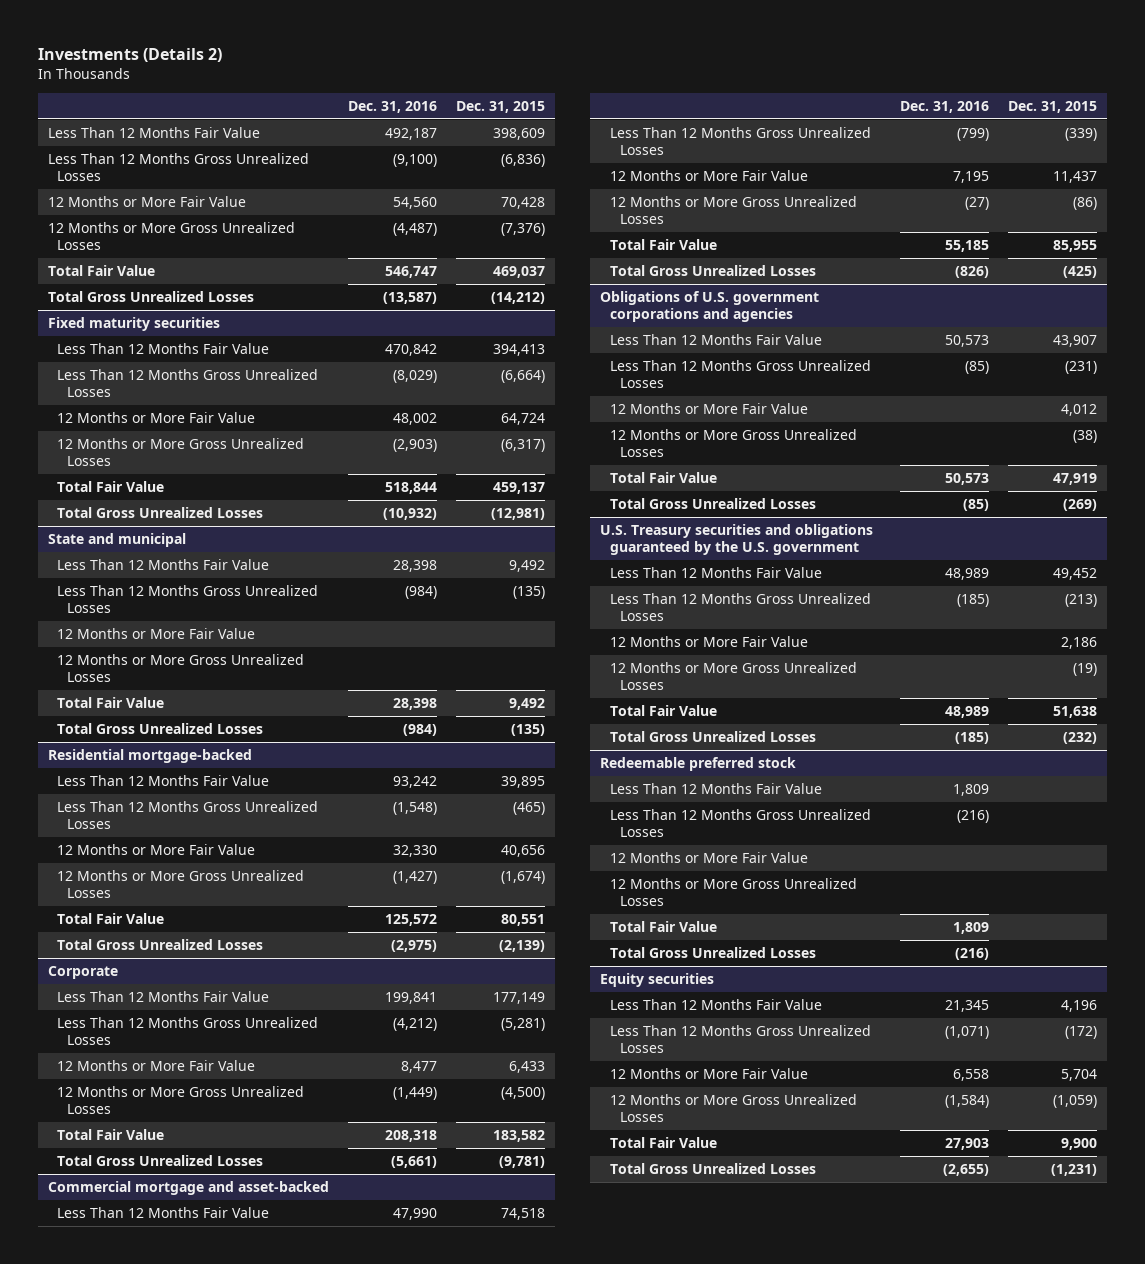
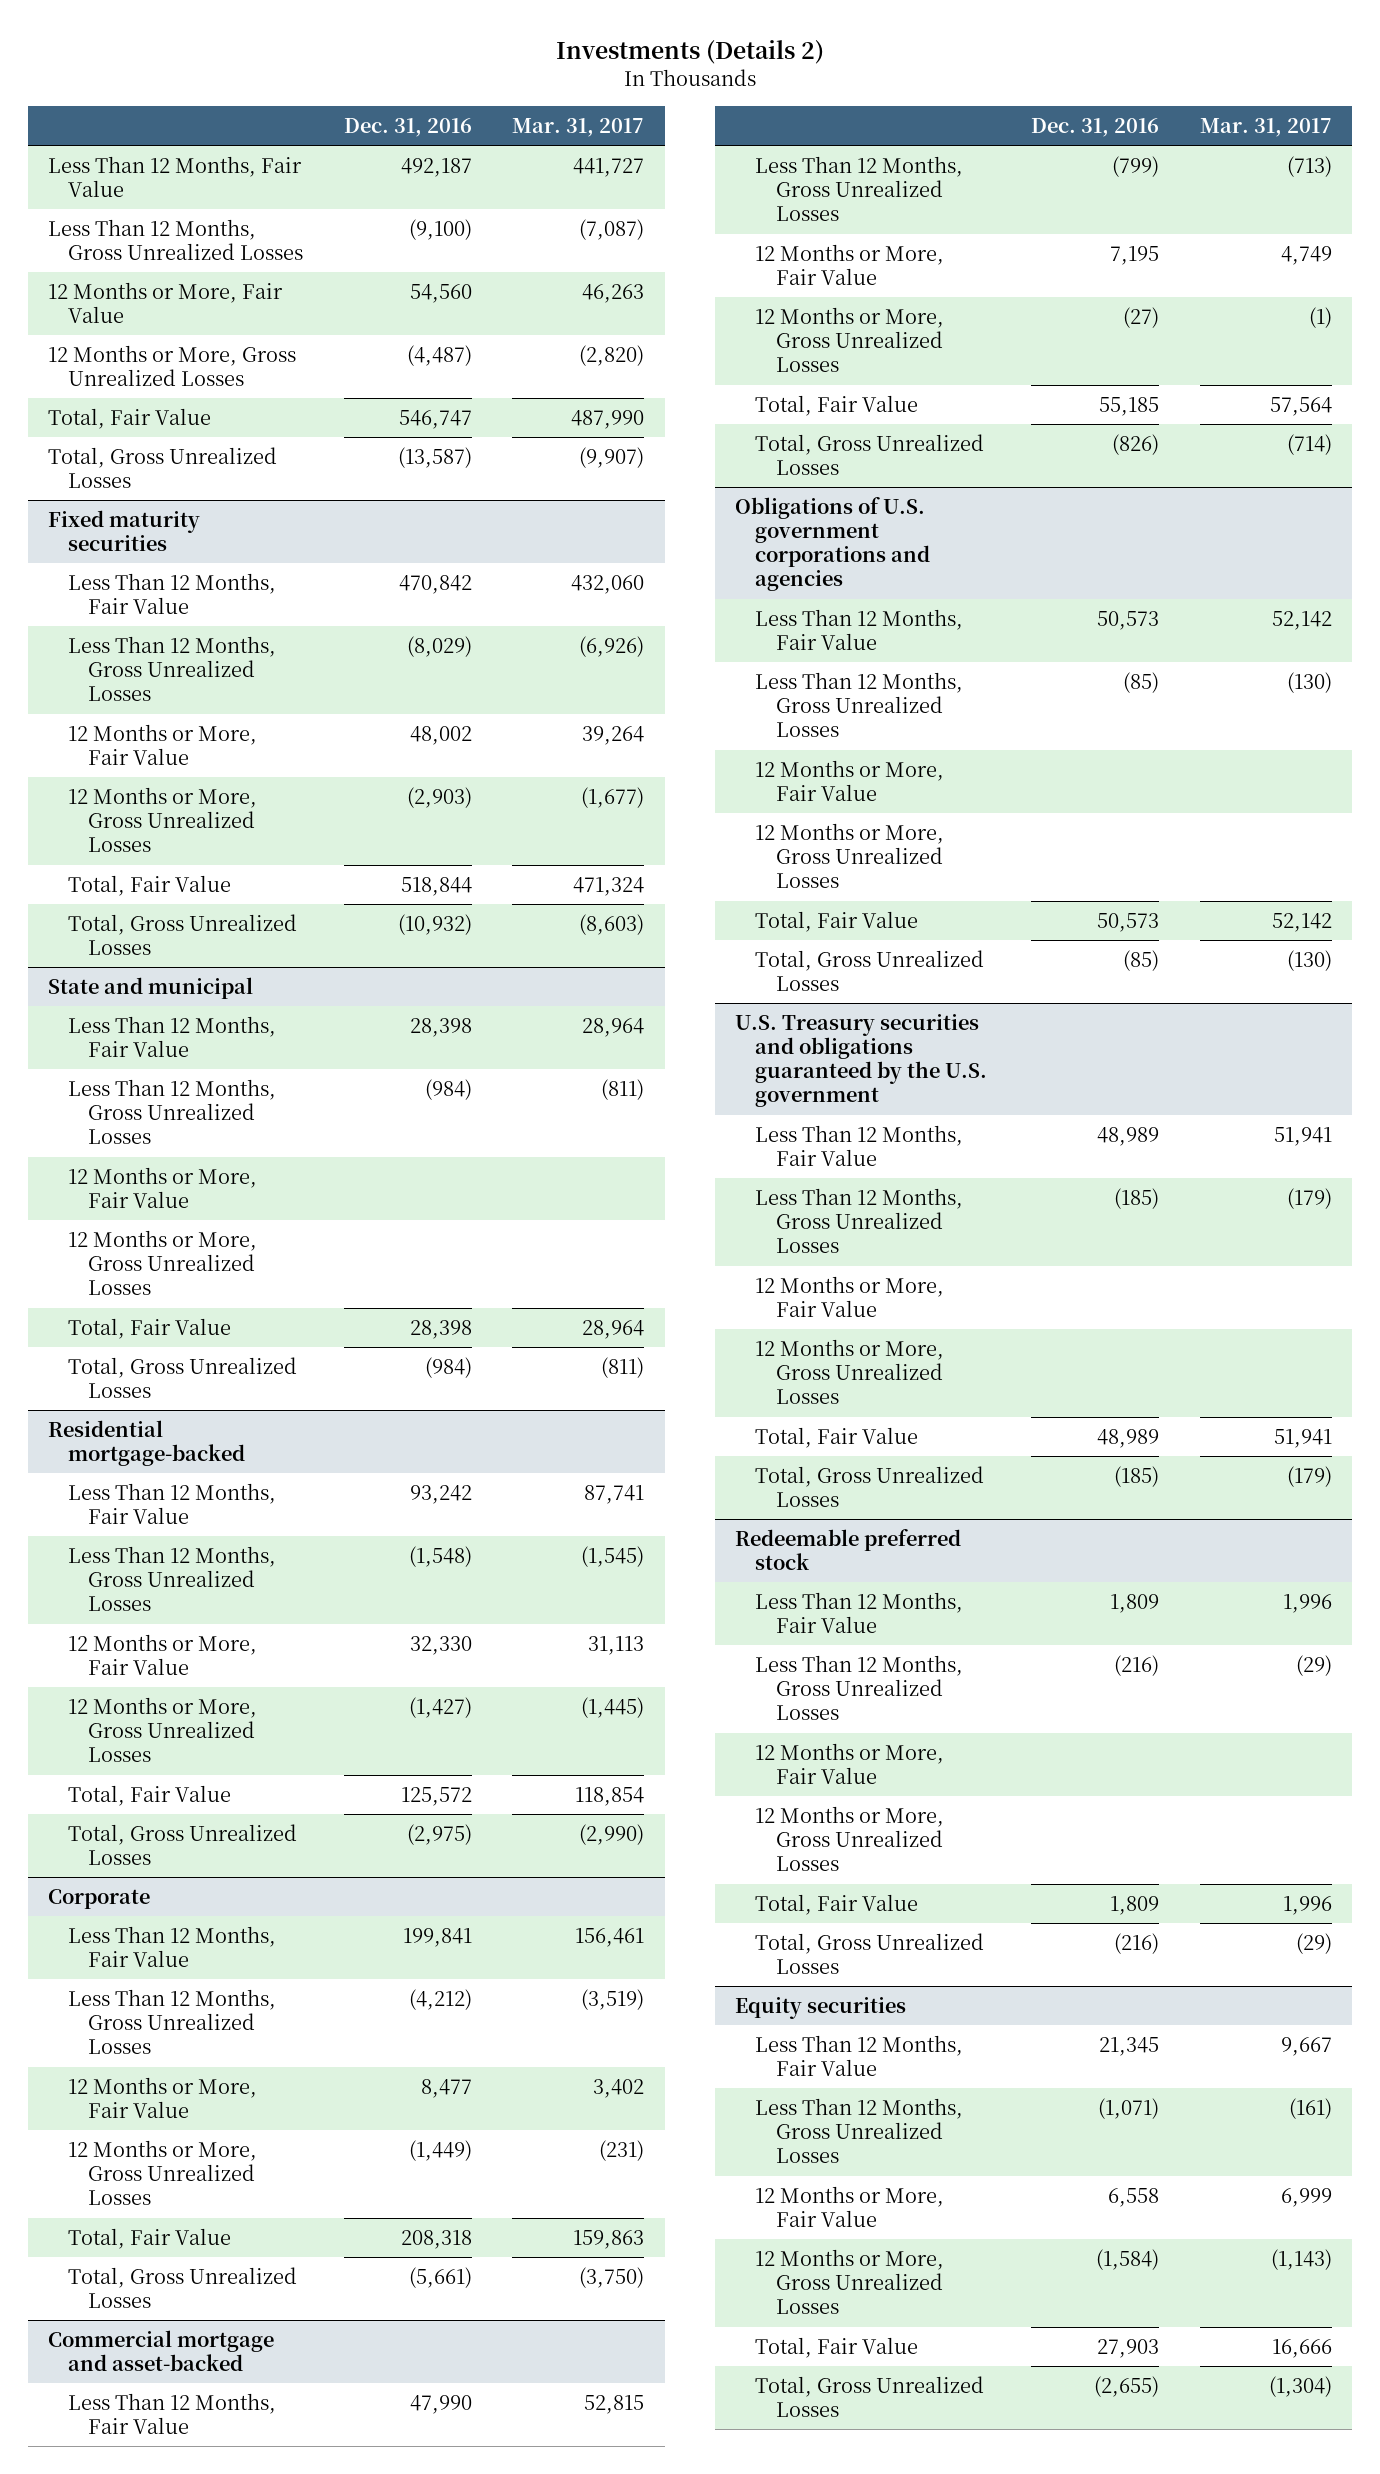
- | Dec. 31, 2016 | Dec. 31, 2015
+ | Dec. 31, 2016 | Mar. 31, 2017
- Less Than 12 Months Fair Value | 492,187 | 398,609
- Less Than 12 Months Gross Unrealized Losses | (9,100) | (6,836)
- 12 Months or More Fair Value | 54,560 | 70,428
- 12 Months or More Gross Unrealized Losses | (4,487) | (7,376)
- Total Fair Value | 546,747 | 469,037
- Total Gross Unrealized Losses | (13,587) | (14,212)
+ Less Than 12 Months, Fair Value | 492,187 | 441,727
+ Less Than 12 Months, Gross Unrealized Losses | (9,100) | (7,087)
+ 12 Months or More, Fair Value | 54,560 | 46,263
+ 12 Months or More, Gross Unrealized Losses | (4,487) | (2,820)
+ Total, Fair Value | 546,747 | 487,990
+ Total, Gross Unrealized Losses | (13,587) | (9,907)
@ Fixed maturity securities
- Less Than 12 Months Fair Value | 470,842 | 394,413
- Less Than 12 Months Gross Unrealized Losses | (8,029) | (6,664)
- 12 Months or More Fair Value | 48,002 | 64,724
- 12 Months or More Gross Unrealized Losses | (2,903) | (6,317)
- Total Fair Value | 518,844 | 459,137
- Total Gross Unrealized Losses | (10,932) | (12,981)
+ Less Than 12 Months, Fair Value | 470,842 | 432,060
+ Less Than 12 Months, Gross Unrealized Losses | (8,029) | (6,926)
+ 12 Months or More, Fair Value | 48,002 | 39,264
+ 12 Months or More, Gross Unrealized Losses | (2,903) | (1,677)
+ Total, Fair Value | 518,844 | 471,324
+ Total, Gross Unrealized Losses | (10,932) | (8,603)
@ State and municipal
- Less Than 12 Months Fair Value | 28,398 | 9,492
- Less Than 12 Months Gross Unrealized Losses | (984) | (135)
- 12 Months or More Fair Value
- 12 Months or More Gross Unrealized Losses
- Total Fair Value | 28,398 | 9,492
- Total Gross Unrealized Losses | (984) | (135)
+ Less Than 12 Months, Fair Value | 28,398 | 28,964
+ Less Than 12 Months, Gross Unrealized Losses | (984) | (811)
+ 12 Months or More, Fair Value
+ 12 Months or More, Gross Unrealized Losses
+ Total, Fair Value | 28,398 | 28,964
+ Total, Gross Unrealized Losses | (984) | (811)
@ Residential mortgage-backed
- Less Than 12 Months Fair Value | 93,242 | 39,895
- Less Than 12 Months Gross Unrealized Losses | (1,548) | (465)
- 12 Months or More Fair Value | 32,330 | 40,656
- 12 Months or More Gross Unrealized Losses | (1,427) | (1,674)
- Total Fair Value | 125,572 | 80,551
- Total Gross Unrealized Losses | (2,975) | (2,139)
+ Less Than 12 Months, Fair Value | 93,242 | 87,741
+ Less Than 12 Months, Gross Unrealized Losses | (1,548) | (1,545)
+ 12 Months or More, Fair Value | 32,330 | 31,113
+ 12 Months or More, Gross Unrealized Losses | (1,427) | (1,445)
+ Total, Fair Value | 125,572 | 118,854
+ Total, Gross Unrealized Losses | (2,975) | (2,990)
@ Corporate
- Less Than 12 Months Fair Value | 199,841 | 177,149
- Less Than 12 Months Gross Unrealized Losses | (4,212) | (5,281)
- 12 Months or More Fair Value | 8,477 | 6,433
- 12 Months or More Gross Unrealized Losses | (1,449) | (4,500)
- Total Fair Value | 208,318 | 183,582
- Total Gross Unrealized Losses | (5,661) | (9,781)
+ Less Than 12 Months, Fair Value | 199,841 | 156,461
+ Less Than 12 Months, Gross Unrealized Losses | (4,212) | (3,519)
+ 12 Months or More, Fair Value | 8,477 | 3,402
+ 12 Months or More, Gross Unrealized Losses | (1,449) | (231)
+ Total, Fair Value | 208,318 | 159,863
+ Total, Gross Unrealized Losses | (5,661) | (3,750)
@ Commercial mortgage and asset-backed
- Less Than 12 Months Fair Value | 47,990 | 74,518
- Less Than 12 Months Gross Unrealized Losses | (799) | (339)
- 12 Months or More Fair Value | 7,195 | 11,437
- 12 Months or More Gross Unrealized Losses | (27) | (86)
- Total Fair Value | 55,185 | 85,955
- Total Gross Unrealized Losses | (826) | (425)
+ Less Than 12 Months, Fair Value | 47,990 | 52,815
+ Less Than 12 Months, Gross Unrealized Losses | (799) | (713)
+ 12 Months or More, Fair Value | 7,195 | 4,749
+ 12 Months or More, Gross Unrealized Losses | (27) | (1)
+ Total, Fair Value | 55,185 | 57,564
+ Total, Gross Unrealized Losses | (826) | (714)
@ Obligations of U.S. government corporations and agencies
- Less Than 12 Months Fair Value | 50,573 | 43,907
- Less Than 12 Months Gross Unrealized Losses | (85) | (231)
- 12 Months or More Fair Value | | 4,012
- 12 Months or More Gross Unrealized Losses | | (38)
- Total Fair Value | 50,573 | 47,919
- Total Gross Unrealized Losses | (85) | (269)
+ Less Than 12 Months, Fair Value | 50,573 | 52,142
+ Less Than 12 Months, Gross Unrealized Losses | (85) | (130)
+ 12 Months or More, Fair Value
+ 12 Months or More, Gross Unrealized Losses
+ Total, Fair Value | 50,573 | 52,142
+ Total, Gross Unrealized Losses | (85) | (130)
@ U.S. Treasury securities and obligations guaranteed by the U.S. government
- Less Than 12 Months Fair Value | 48,989 | 49,452
- Less Than 12 Months Gross Unrealized Losses | (185) | (213)
- 12 Months or More Fair Value | | 2,186
- 12 Months or More Gross Unrealized Losses | | (19)
- Total Fair Value | 48,989 | 51,638
- Total Gross Unrealized Losses | (185) | (232)
+ Less Than 12 Months, Fair Value | 48,989 | 51,941
+ Less Than 12 Months, Gross Unrealized Losses | (185) | (179)
+ 12 Months or More, Fair Value
+ 12 Months or More, Gross Unrealized Losses
+ Total, Fair Value | 48,989 | 51,941
+ Total, Gross Unrealized Losses | (185) | (179)
@ Redeemable preferred stock
- Less Than 12 Months Fair Value | 1,809 |
- Less Than 12 Months Gross Unrealized Losses | (216) |
- 12 Months or More Fair Value
- 12 Months or More Gross Unrealized Losses
- Total Fair Value | 1,809 |
- Total Gross Unrealized Losses | (216) |
+ Less Than 12 Months, Fair Value | 1,809 | 1,996
+ Less Than 12 Months, Gross Unrealized Losses | (216) | (29)
+ 12 Months or More, Fair Value
+ 12 Months or More, Gross Unrealized Losses
+ Total, Fair Value | 1,809 | 1,996
+ Total, Gross Unrealized Losses | (216) | (29)
@ Equity securities
- Less Than 12 Months Fair Value | 21,345 | 4,196
- Less Than 12 Months Gross Unrealized Losses | (1,071) | (172)
- 12 Months or More Fair Value | 6,558 | 5,704
- 12 Months or More Gross Unrealized Losses | (1,584) | (1,059)
- Total Fair Value | 27,903 | 9,900
- Total Gross Unrealized Losses | (2,655) | (1,231)
+ Less Than 12 Months, Fair Value | 21,345 | 9,667
+ Less Than 12 Months, Gross Unrealized Losses | (1,071) | (161)
+ 12 Months or More, Fair Value | 6,558 | 6,999
+ 12 Months or More, Gross Unrealized Losses | (1,584) | (1,143)
+ Total, Fair Value | 27,903 | 16,666
+ Total, Gross Unrealized Losses | (2,655) | (1,304)

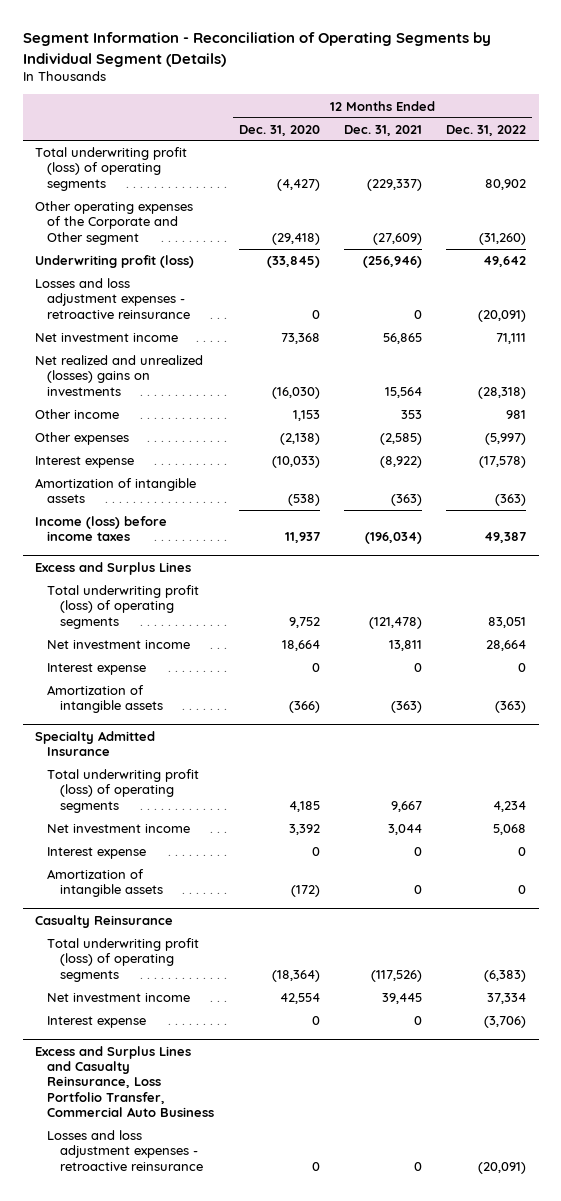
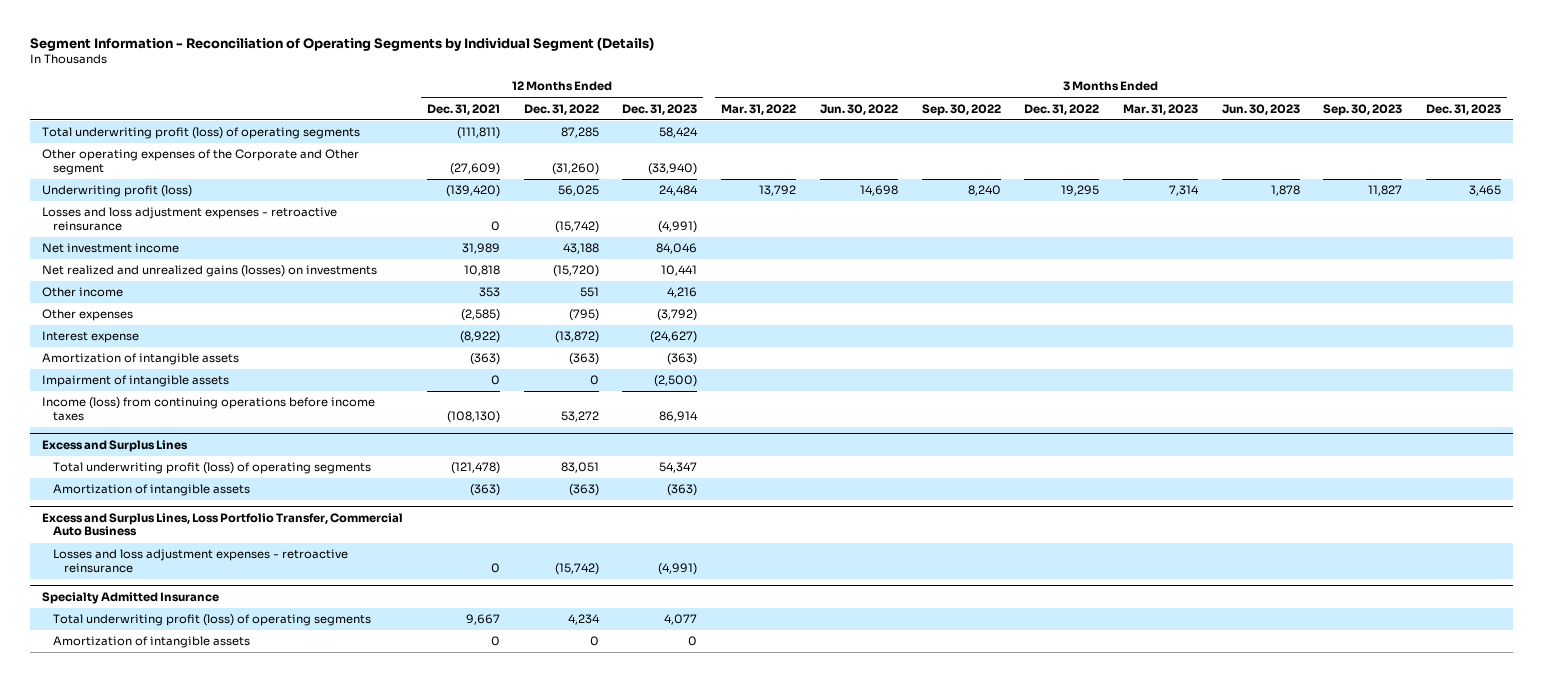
- | 12 Months Ended Dec. 31, 2020 | 12 Months Ended Dec. 31, 2021 | 12 Months Ended Dec. 31, 2022
+ | 12 Months Ended Dec. 31, 2021 | 12 Months Ended Dec. 31, 2022 | 12 Months Ended Dec. 31, 2023 | 3 Months Ended Mar. 31, 2022 | 3 Months Ended Jun. 30, 2022 | 3 Months Ended Sep. 30, 2022 | 3 Months Ended Dec. 31, 2022 | 3 Months Ended Mar. 31, 2023 | 3 Months Ended Jun. 30, 2023 | 3 Months Ended Sep. 30, 2023 | 3 Months Ended Dec. 31, 2023
- Total underwriting profit (loss) of operating segments | (4,427) | (229,337) | 80,902
+ Total underwriting profit (loss) of operating segments | (111,811) | 87,285 | 58,424 | | | | | | | |
- Underwriting profit (loss) | (33,845) | (256,946) | 49,642
- Losses and loss adjustment expenses - retroactive reinsurance | 0 | 0 | (20,091)
- Net investment income | 73,368 | 56,865 | 71,111
- Net realized and unrealized (losses) gains on investments | (16,030) | 15,564 | (28,318)
- Other income | 1,153 | 353 | 981
- Other expenses | (2,138) | (2,585) | (5,997)
- Interest expense | (10,033) | (8,922) | (17,578)
+ Underwriting profit (loss) | (139,420) | 56,025 | 24,484 | 13,792 | 14,698 | 8,240 | 19,295 | 7,314 | 1,878 | 11,827 | 3,465
+ Losses and loss adjustment expenses - retroactive reinsurance | 0 | (15,742) | (4,991) | | | | | | | |
+ Net investment income | 31,989 | 43,188 | 84,046 | | | | | | | |
+ Net realized and unrealized gains (losses) on investments | 10,818 | (15,720) | 10,441 | | | | | | | |
+ Other income | 353 | 551 | 4,216 | | | | | | | |
+ Other expenses | (2,585) | (795) | (3,792) | | | | | | | |
+ Interest expense | (8,922) | (13,872) | (24,627) | | | | | | | |
- Income (loss) before income taxes | 11,937 | (196,034) | 49,387
+ Impairment of intangible assets | 0 | 0 | (2,500) | | | | | | | |
+ Income (loss) from continuing operations before income taxes | (108,130) | 53,272 | 86,914 | | | | | | | |
@ Excess and Surplus Lines
- Net investment income | 18,664 | 13,811 | 28,664
- Interest expense | 0 | 0 | 0
+ Excess and Surplus Lines, Loss Portfolio Transfer, Commercial Auto Business
+ Losses and loss adjustment expenses - retroactive reinsurance | 0 | (15,742) | (4,991) | | | | | | | |
@ Specialty Admitted Insurance
- Net investment income | 3,392 | 3,044 | 5,068
- Interest expense | 0 | 0 | 0
- Casualty Reinsurance
- Total underwriting profit (loss) of operating segments | (18,364) | (117,526) | (6,383)
- Net investment income | 42,554 | 39,445 | 37,334
- Interest expense | 0 | 0 | (3,706)
- Excess and Surplus Lines and Casualty Reinsurance, Loss Portfolio Transfer, Commercial Auto Business
- Losses and loss adjustment expenses - retroactive reinsurance | 0 | 0 | (20,091)

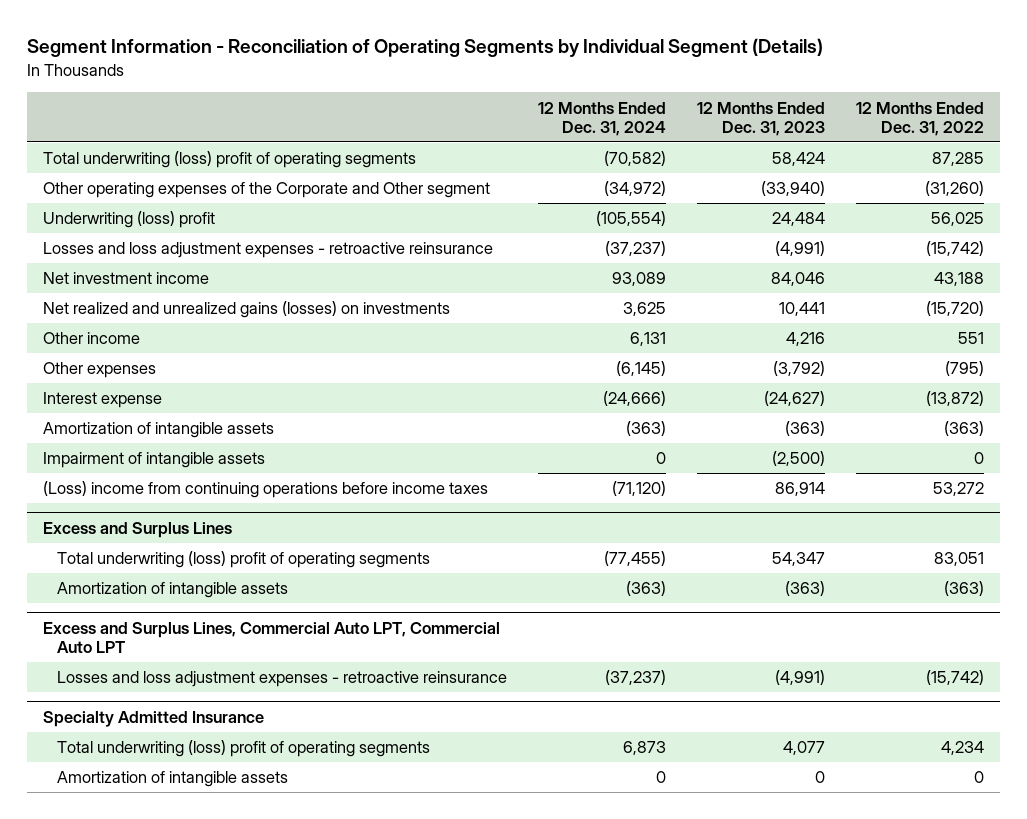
- | 12 Months Ended Dec. 31, 2021 | 12 Months Ended Dec. 31, 2022 | 12 Months Ended Dec. 31, 2023 | 3 Months Ended Mar. 31, 2022 | 3 Months Ended Jun. 30, 2022 | 3 Months Ended Sep. 30, 2022 | 3 Months Ended Dec. 31, 2022 | 3 Months Ended Mar. 31, 2023 | 3 Months Ended Jun. 30, 2023 | 3 Months Ended Sep. 30, 2023 | 3 Months Ended Dec. 31, 2023
+ | 12 Months Ended Dec. 31, 2024 | 12 Months Ended Dec. 31, 2023 | 12 Months Ended Dec. 31, 2022
- Total underwriting profit (loss) of operating segments | (111,811) | 87,285 | 58,424 | | | | | | | |
+ Total underwriting (loss) profit of operating segments | (70,582) | 58,424 | 87,285
- Underwriting profit (loss) | (139,420) | 56,025 | 24,484 | 13,792 | 14,698 | 8,240 | 19,295 | 7,314 | 1,878 | 11,827 | 3,465
+ Underwriting (loss) profit | (105,554) | 24,484 | 56,025
- Income (loss) from continuing operations before income taxes | (108,130) | 53,272 | 86,914 | | | | | | | |
+ (Loss) income from continuing operations before income taxes | (71,120) | 86,914 | 53,272
@ Excess and Surplus Lines
- Total underwriting profit (loss) of operating segments | (121,478) | 83,051 | 54,347 | | | | | | | |
+ Total underwriting (loss) profit of operating segments | (77,455) | 54,347 | 83,051
- Excess and Surplus Lines, Loss Portfolio Transfer, Commercial Auto Business
+ Excess and Surplus Lines, Commercial Auto LPT, Commercial Auto LPT
@ Specialty Admitted Insurance
- Total underwriting profit (loss) of operating segments | 9,667 | 4,234 | 4,077 | | | | | | | |
+ Total underwriting (loss) profit of operating segments | 6,873 | 4,077 | 4,234

